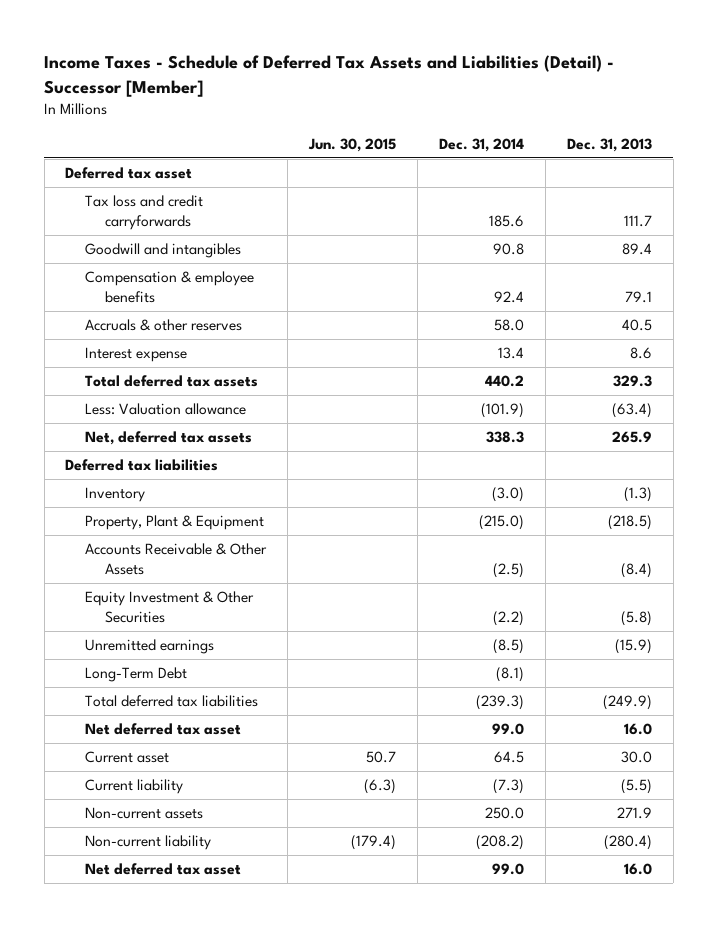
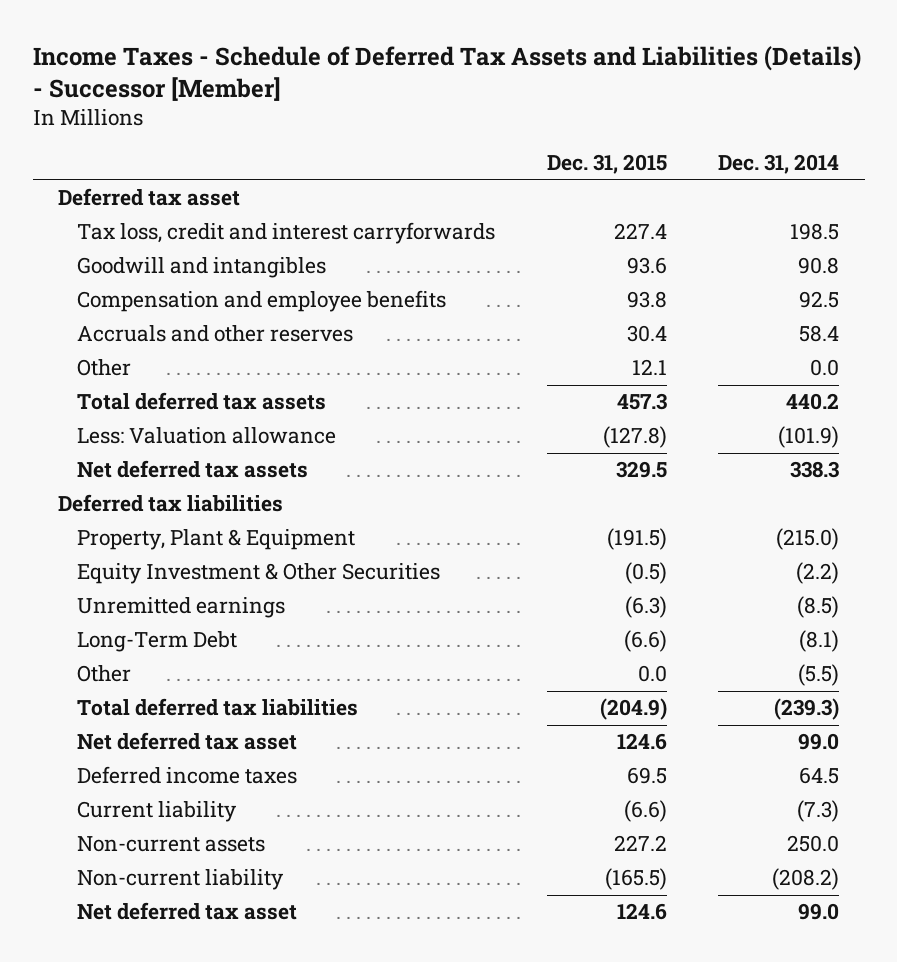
- Income Taxes - Schedule of Deferred Tax Assets and Liabilities (Detail) - Successor [Member]
+ Income Taxes - Schedule of Deferred Tax Assets and Liabilities (Details) - Successor [Member]
- | Jun. 30, 2015 | Dec. 31, 2014 | Dec. 31, 2013
+ | Dec. 31, 2015 | Dec. 31, 2014
- Tax loss and credit carryforwards | | 185.6 | 111.7
+ Tax loss, credit and interest carryforwards | 227.4 | 198.5
- Compensation & employee benefits | | 92.4 | 79.1
- Accruals & other reserves | | 58.0 | 40.5
- Interest expense | | 13.4 | 8.6
+ Compensation and employee benefits | 93.8 | 92.5
+ Accruals and other reserves | 30.4 | 58.4
+ Other | 12.1 | 0.0
- Net, deferred tax assets | | 338.3 | 265.9
+ Net deferred tax assets | 329.5 | 338.3
- Inventory | | (3.0) | (1.3)
- Accounts Receivable & Other Assets | | (2.5) | (8.4)
+ Other | 0.0 | (5.5)
- Current asset | 50.7 | 64.5 | 30.0
+ Deferred income taxes | 69.5 | 64.5

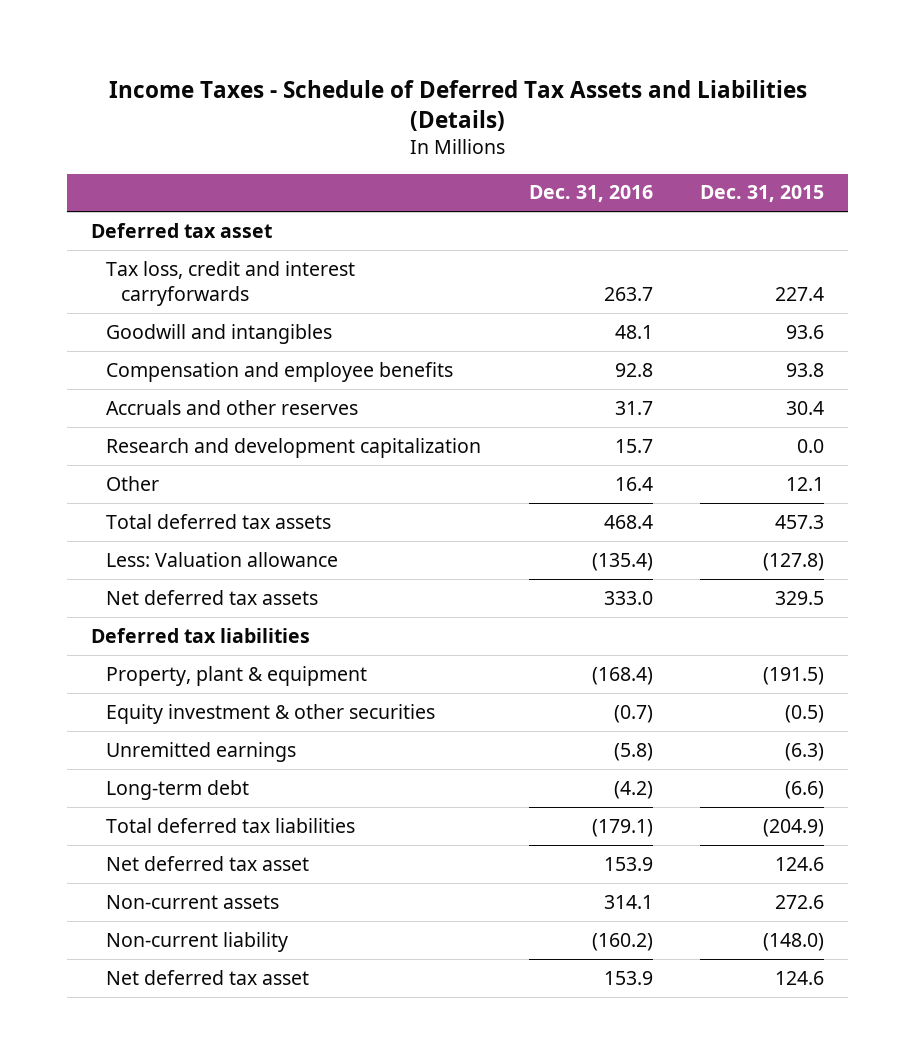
- Income Taxes - Schedule of Deferred Tax Assets and Liabilities (Details) - Successor [Member]
+ Income Taxes - Schedule of Deferred Tax Assets and Liabilities (Details)
- | Dec. 31, 2015 | Dec. 31, 2014
+ | Dec. 31, 2016 | Dec. 31, 2015
+ Research and development capitalization | 15.7 | 0.0
- Property, Plant & Equipment | (191.5) | (215.0)
- Equity Investment & Other Securities | (0.5) | (2.2)
+ Property, plant & equipment | (168.4) | (191.5)
+ Equity investment & other securities | (0.7) | (0.5)
- Long-Term Debt | (6.6) | (8.1)
- Other | 0.0 | (5.5)
+ Long-term debt | (4.2) | (6.6)
- Deferred income taxes | 69.5 | 64.5
- Current liability | (6.6) | (7.3)
- Non-current assets | 227.2 | 250.0
- Non-current liability | (165.5) | (208.2)
+ Non-current assets | 314.1 | 272.6
+ Non-current liability | (160.2) | (148.0)

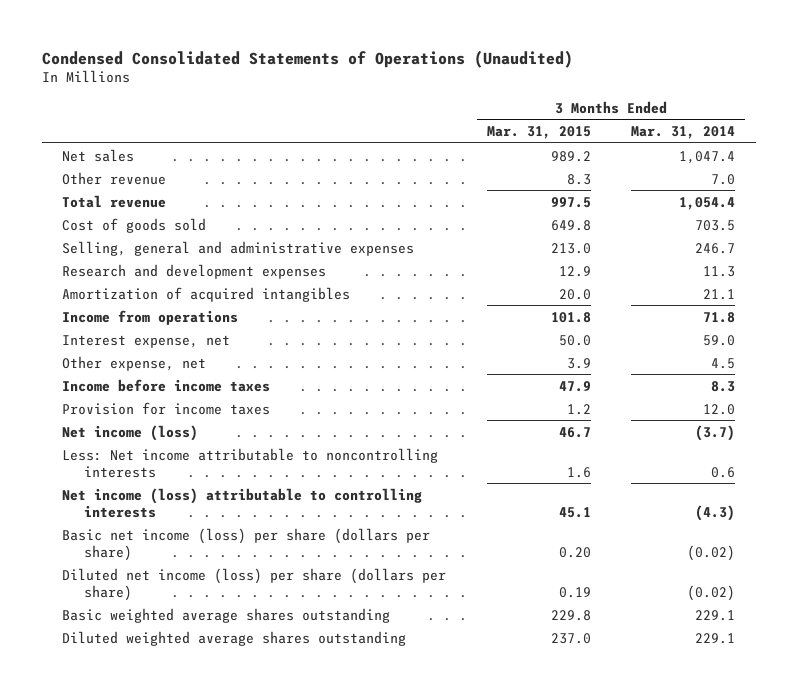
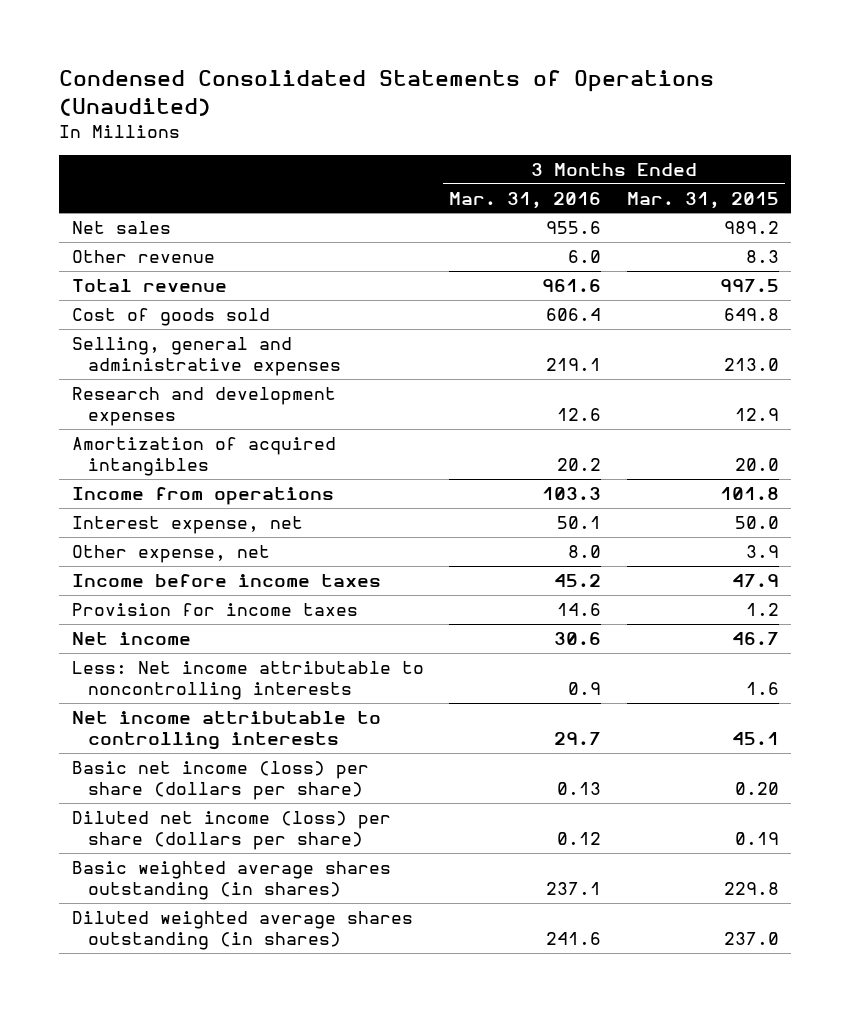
- | 3 Months Ended Mar. 31, 2015 | 3 Months Ended Mar. 31, 2014
+ | 3 Months Ended Mar. 31, 2016 | 3 Months Ended Mar. 31, 2015
- Net income (loss) | 46.7 | (3.7)
+ Net income | 30.6 | 46.7
- Net income (loss) attributable to controlling interests | 45.1 | (4.3)
+ Net income attributable to controlling interests | 29.7 | 45.1
- Basic weighted average shares outstanding | 229.8 | 229.1
- Diluted weighted average shares outstanding | 237.0 | 229.1
+ Basic weighted average shares outstanding (in shares) | 237.1 | 229.8
+ Diluted weighted average shares outstanding (in shares) | 241.6 | 237.0

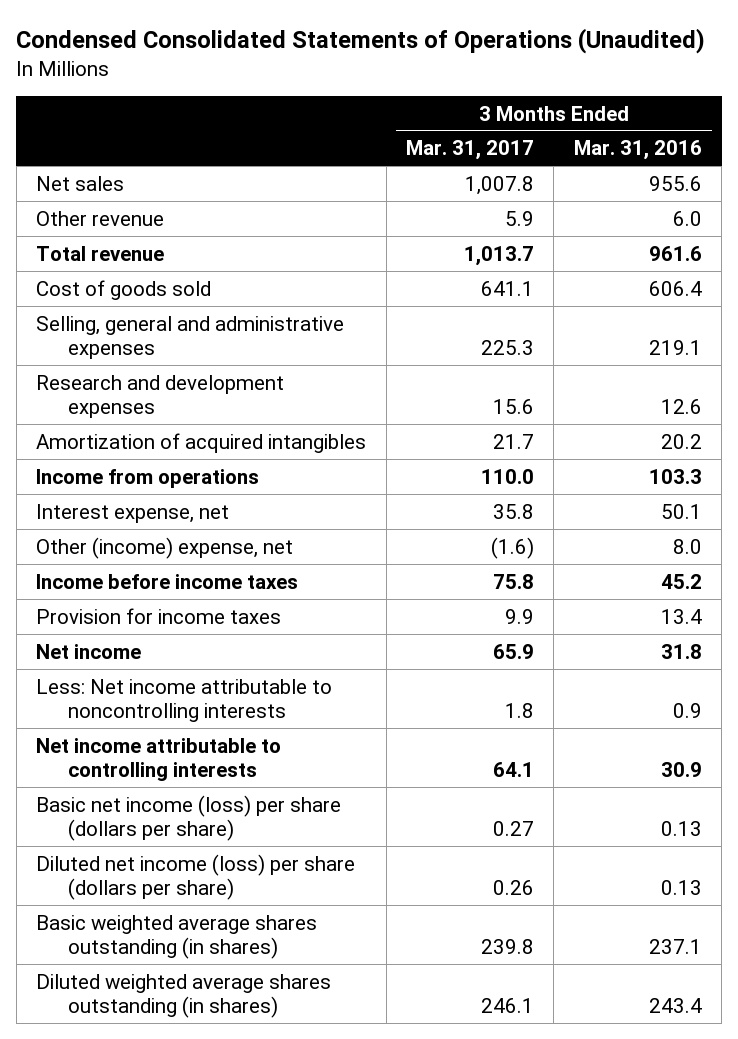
- | 3 Months Ended Mar. 31, 2016 | 3 Months Ended Mar. 31, 2015
+ | 3 Months Ended Mar. 31, 2017 | 3 Months Ended Mar. 31, 2016
- Other expense, net | 8.0 | 3.9
+ Other (income) expense, net | (1.6) | 8.0
- Provision for income taxes | 14.6 | 1.2
- Net income | 30.6 | 46.7
+ Provision for income taxes | 9.9 | 13.4
+ Net income | 65.9 | 31.8
- Net income attributable to controlling interests | 29.7 | 45.1
+ Net income attributable to controlling interests | 64.1 | 30.9
- Diluted net income (loss) per share (dollars per share) | 0.12 | 0.19
+ Diluted net income (loss) per share (dollars per share) | 0.26 | 0.13
- Diluted weighted average shares outstanding (in shares) | 241.6 | 237.0
+ Diluted weighted average shares outstanding (in shares) | 246.1 | 243.4

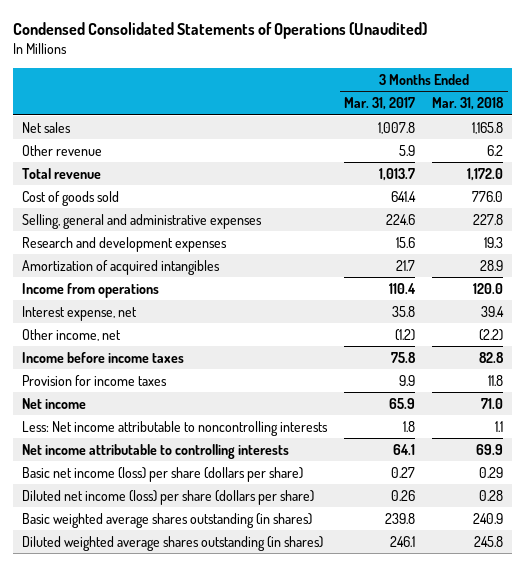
- | 3 Months Ended Mar. 31, 2017 | 3 Months Ended Mar. 31, 2016
+ | 3 Months Ended Mar. 31, 2017 | 3 Months Ended Mar. 31, 2018
- Cost of goods sold | 641.1 | 606.4
- Selling, general and administrative expenses | 225.3 | 219.1
+ Cost of goods sold | 641.4 | 776.0
+ Selling, general and administrative expenses | 224.6 | 227.8
- Income from operations | 110.0 | 103.3
+ Income from operations | 110.4 | 120.0
- Other (income) expense, net | (1.6) | 8.0
+ Other income, net | (1.2) | (2.2)

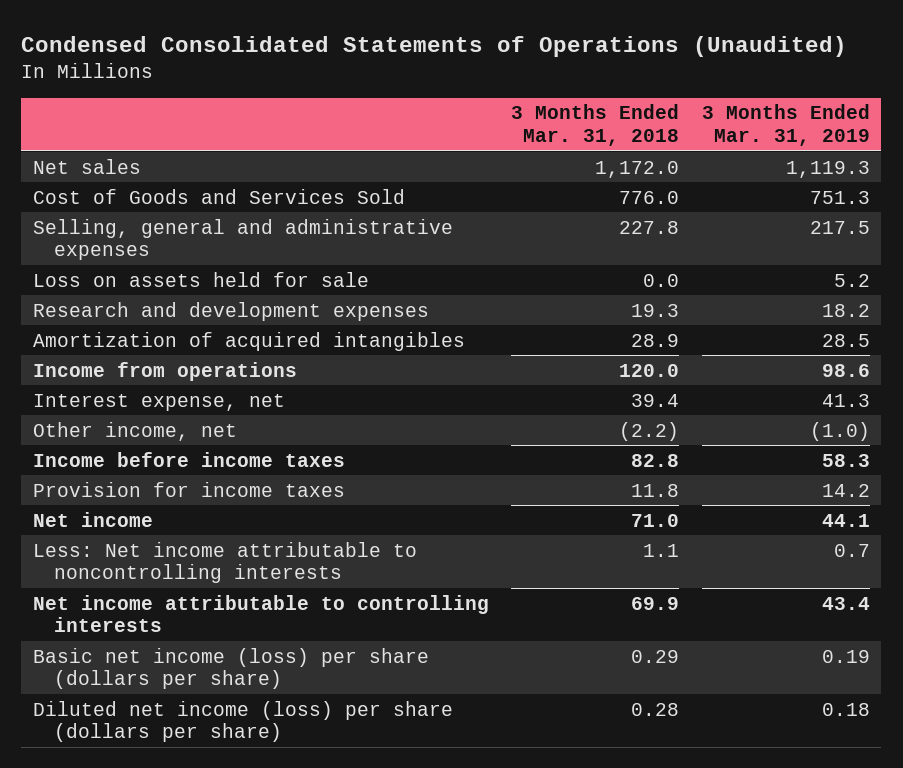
- | 3 Months Ended Mar. 31, 2017 | 3 Months Ended Mar. 31, 2018
+ | 3 Months Ended Mar. 31, 2018 | 3 Months Ended Mar. 31, 2019
- Net sales | 1,007.8 | 1,165.8
- Other revenue | 5.9 | 6.2
- Total revenue | 1,013.7 | 1,172.0
- Cost of goods sold | 641.4 | 776.0
+ Net sales | 1,172.0 | 1,119.3
+ Cost of Goods and Services Sold | 776.0 | 751.3
+ Loss on assets held for sale | 0.0 | 5.2
- Basic weighted average shares outstanding (in shares) | 239.8 | 240.9
- Diluted weighted average shares outstanding (in shares) | 246.1 | 245.8

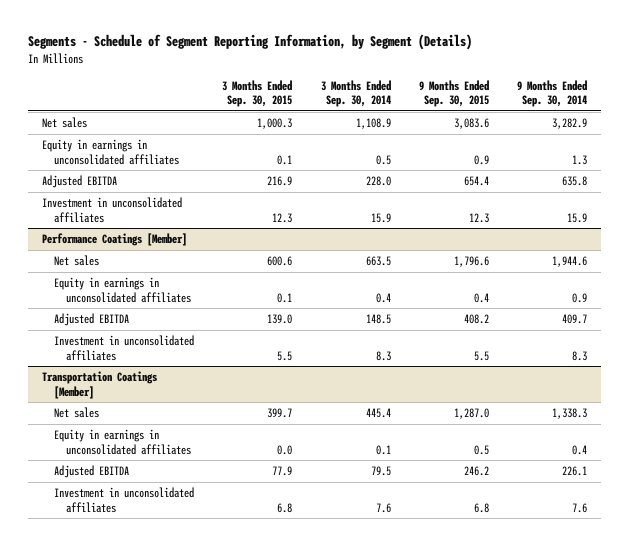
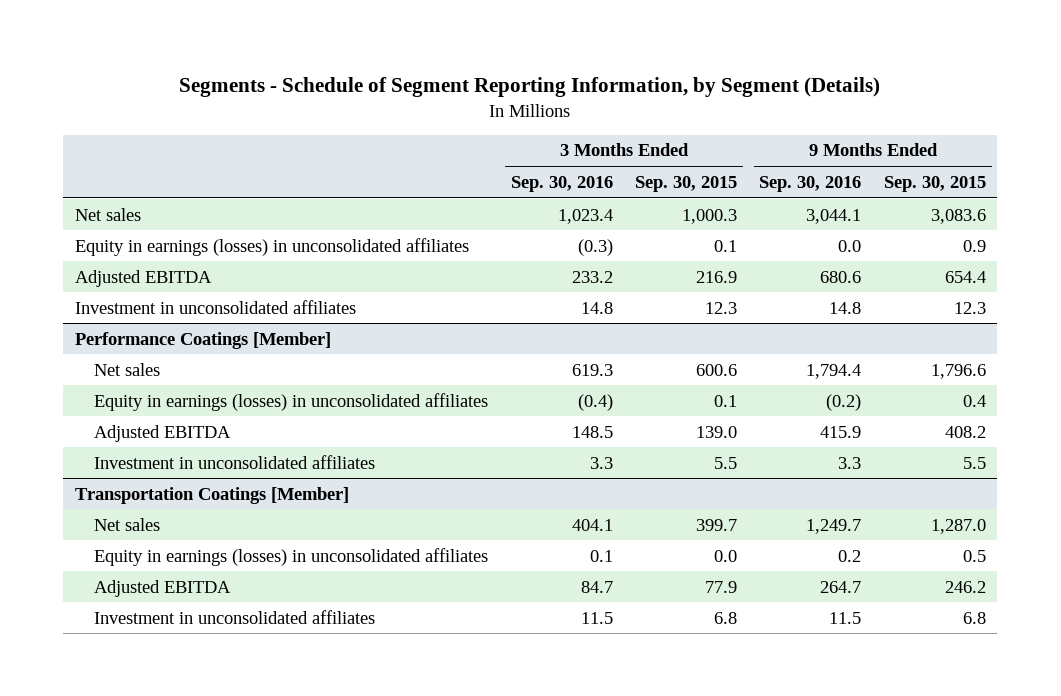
- | 3 Months Ended Sep. 30, 2015 | 3 Months Ended Sep. 30, 2014 | 9 Months Ended Sep. 30, 2015 | 9 Months Ended Sep. 30, 2014
+ | 3 Months Ended Sep. 30, 2016 | 3 Months Ended Sep. 30, 2015 | 9 Months Ended Sep. 30, 2016 | 9 Months Ended Sep. 30, 2015
- Equity in earnings in unconsolidated affiliates | 0.1 | 0.5 | 0.9 | 1.3
+ Equity in earnings (losses) in unconsolidated affiliates | (0.3) | 0.1 | 0.0 | 0.9
@ Performance Coatings [Member]
- Equity in earnings in unconsolidated affiliates | 0.1 | 0.4 | 0.4 | 0.9
+ Equity in earnings (losses) in unconsolidated affiliates | (0.4) | 0.1 | (0.2) | 0.4
@ Transportation Coatings [Member]
- Equity in earnings in unconsolidated affiliates | 0.0 | 0.1 | 0.5 | 0.4
+ Equity in earnings (losses) in unconsolidated affiliates | 0.1 | 0.0 | 0.2 | 0.5

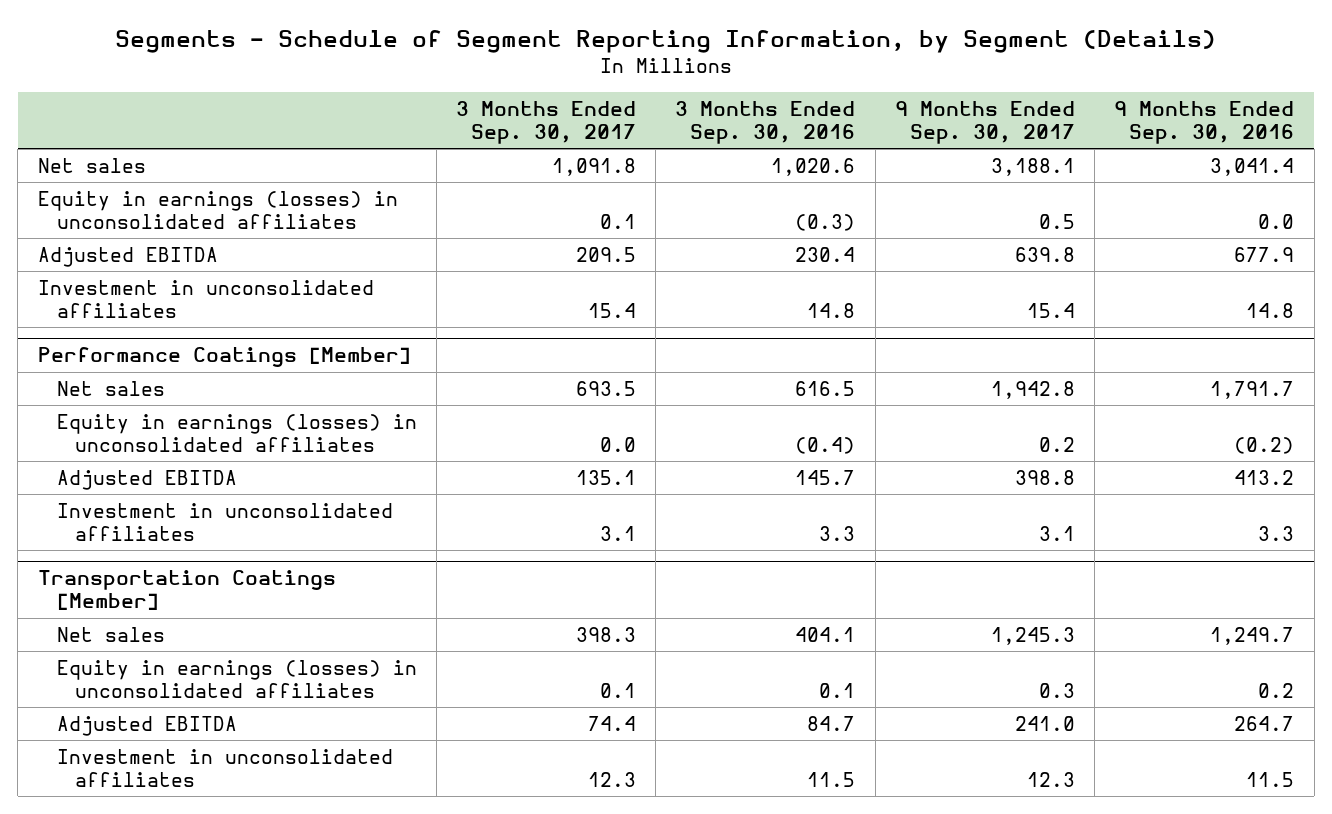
- | 3 Months Ended Sep. 30, 2016 | 3 Months Ended Sep. 30, 2015 | 9 Months Ended Sep. 30, 2016 | 9 Months Ended Sep. 30, 2015
+ | 3 Months Ended Sep. 30, 2017 | 3 Months Ended Sep. 30, 2016 | 9 Months Ended Sep. 30, 2017 | 9 Months Ended Sep. 30, 2016
- Net sales | 1,023.4 | 1,000.3 | 3,044.1 | 3,083.6
+ Net sales | 1,091.8 | 1,020.6 | 3,188.1 | 3,041.4
- Adjusted EBITDA | 233.2 | 216.9 | 680.6 | 654.4
+ Adjusted EBITDA | 209.5 | 230.4 | 639.8 | 677.9
@ Performance Coatings [Member]
- Net sales | 619.3 | 600.6 | 1,794.4 | 1,796.6
+ Net sales | 693.5 | 616.5 | 1,942.8 | 1,791.7
- Adjusted EBITDA | 148.5 | 139.0 | 415.9 | 408.2
+ Adjusted EBITDA | 135.1 | 145.7 | 398.8 | 413.2

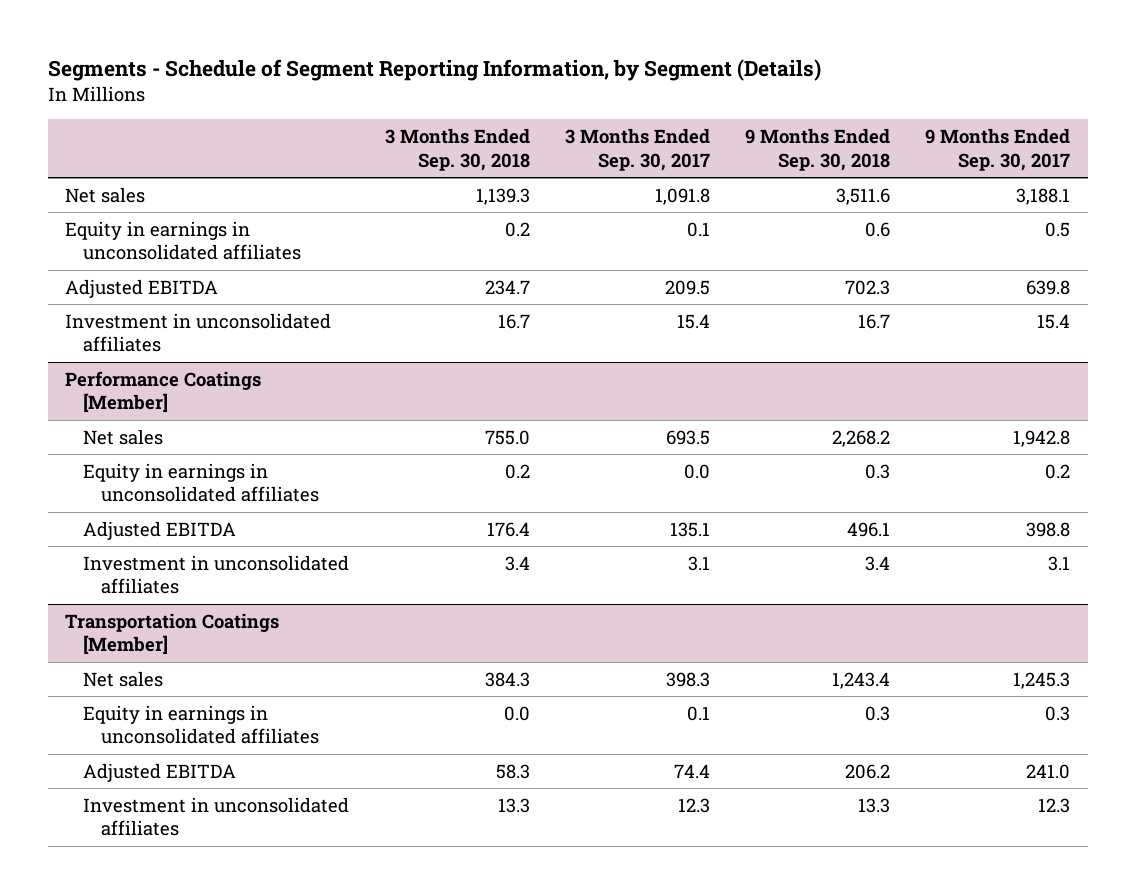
- | 3 Months Ended Sep. 30, 2017 | 3 Months Ended Sep. 30, 2016 | 9 Months Ended Sep. 30, 2017 | 9 Months Ended Sep. 30, 2016
+ | 3 Months Ended Sep. 30, 2018 | 3 Months Ended Sep. 30, 2017 | 9 Months Ended Sep. 30, 2018 | 9 Months Ended Sep. 30, 2017
- Equity in earnings (losses) in unconsolidated affiliates | 0.1 | (0.3) | 0.5 | 0.0
+ Equity in earnings in unconsolidated affiliates | 0.2 | 0.1 | 0.6 | 0.5
@ Performance Coatings [Member]
- Equity in earnings (losses) in unconsolidated affiliates | 0.0 | (0.4) | 0.2 | (0.2)
+ Equity in earnings in unconsolidated affiliates | 0.2 | 0.0 | 0.3 | 0.2
@ Transportation Coatings [Member]
- Equity in earnings (losses) in unconsolidated affiliates | 0.1 | 0.1 | 0.3 | 0.2
+ Equity in earnings in unconsolidated affiliates | 0.0 | 0.1 | 0.3 | 0.3

